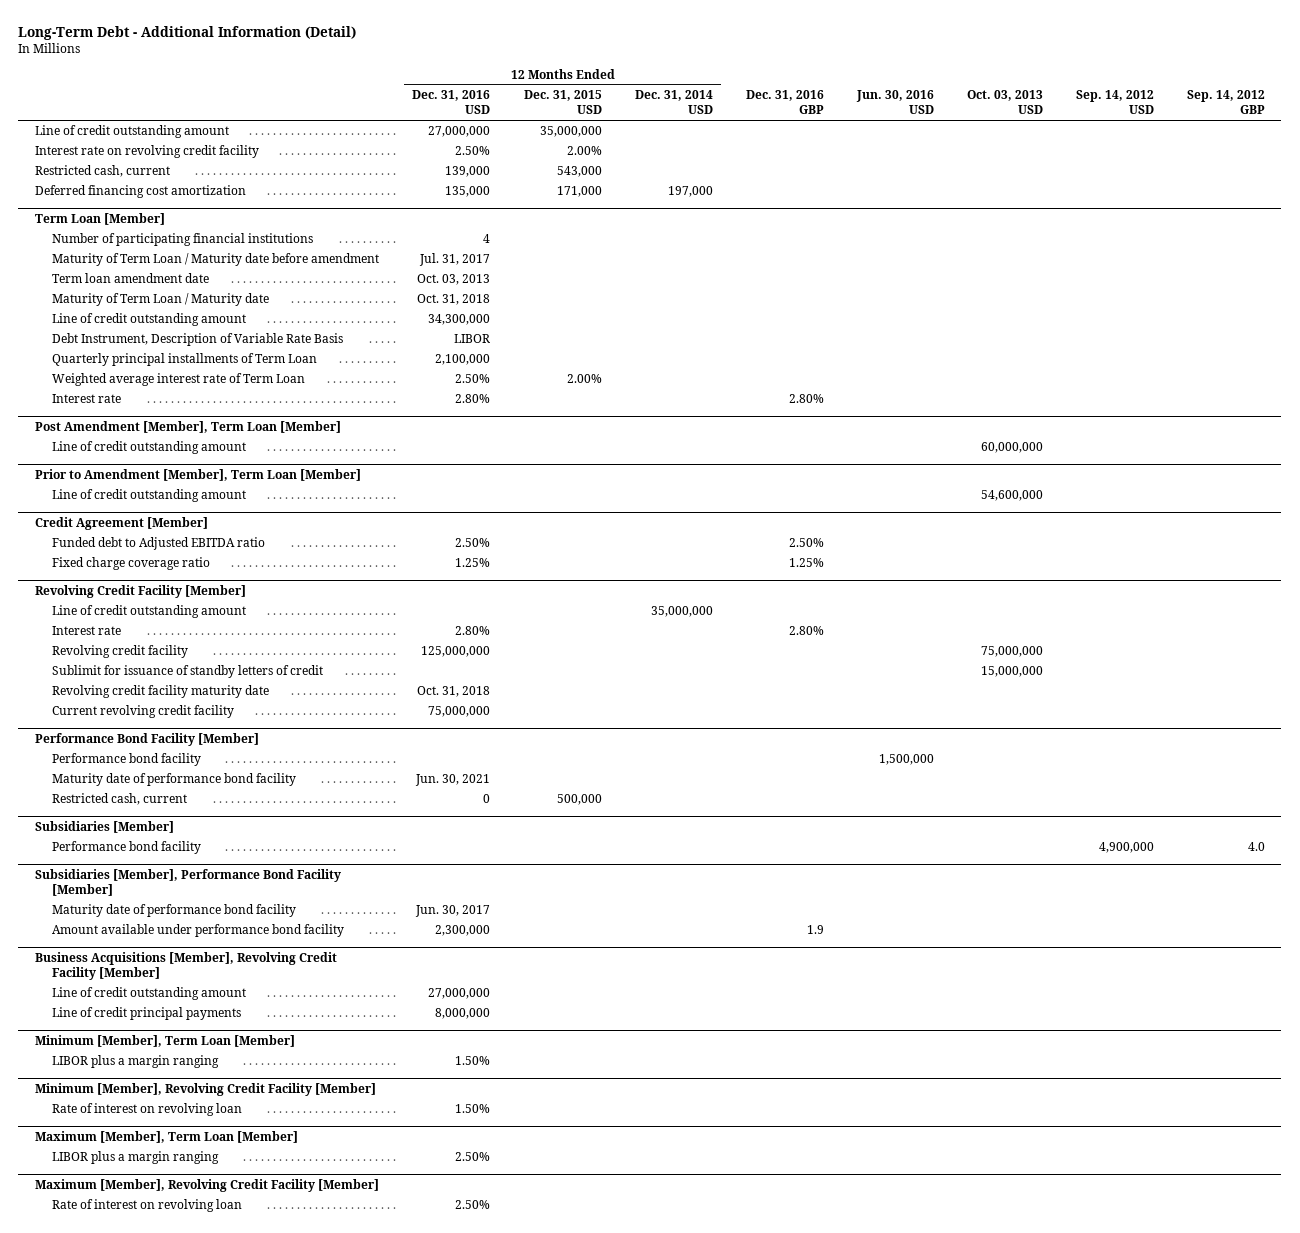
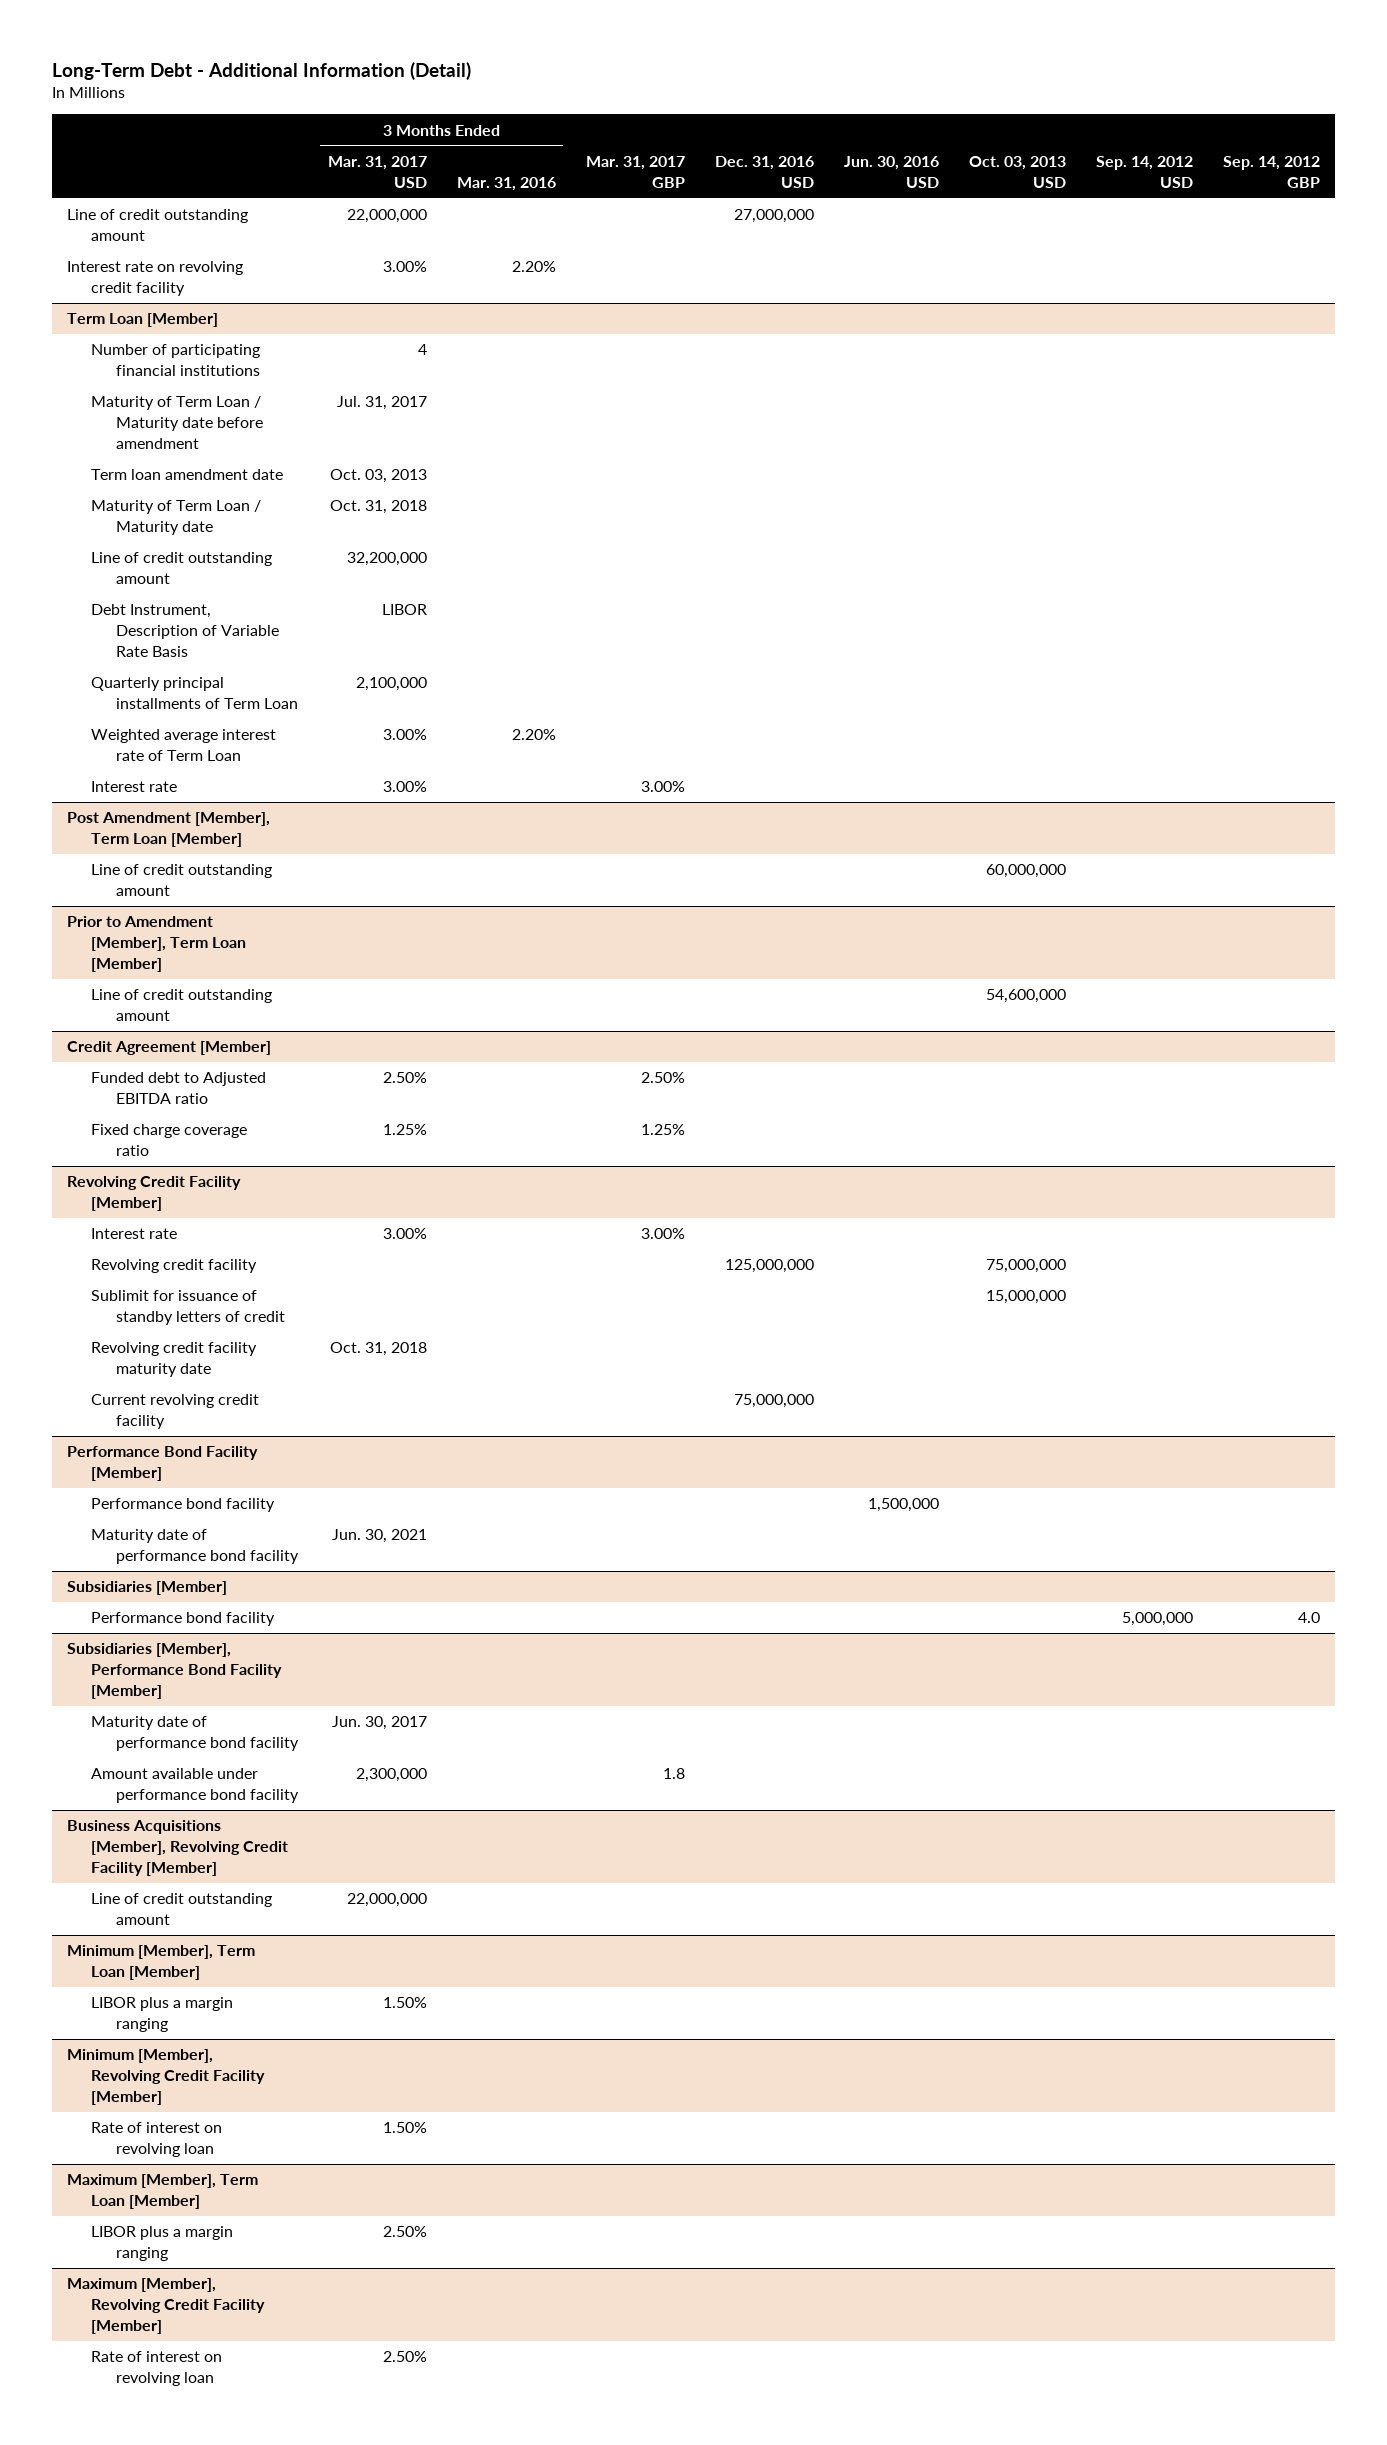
- | 12 Months Ended Dec. 31, 2016 USD | 12 Months Ended Dec. 31, 2015 USD | 12 Months Ended Dec. 31, 2014 USD | Dec. 31, 2016 GBP | Jun. 30, 2016 USD | Oct. 03, 2013 USD | Sep. 14, 2012 USD | Sep. 14, 2012 GBP
+ | 3 Months Ended Mar. 31, 2017 USD | 3 Months Ended Mar. 31, 2016 | Mar. 31, 2017 GBP | Dec. 31, 2016 USD | Jun. 30, 2016 USD | Oct. 03, 2013 USD | Sep. 14, 2012 USD | Sep. 14, 2012 GBP
- Restricted cash, current | 139,000 | 543,000 | | | | | |
- Deferred financing cost amortization | 135,000 | 171,000 | 197,000 | | | | |
@ Revolving Credit Facility [Member]
- Line of credit outstanding amount | | | 35,000,000 | | | | |
@ Performance Bond Facility [Member]
- Restricted cash, current | 0 | 500,000 | | | | | |
@ Subsidiaries [Member]
- Performance bond facility | | | | | | | 4,900,000 | 4.0
+ Performance bond facility | | | | | | | 5,000,000 | 4.0
@ Business Acquisitions [Member], Revolving Credit Facility [Member]
- Line of credit principal payments | 8,000,000 | | | | | | |

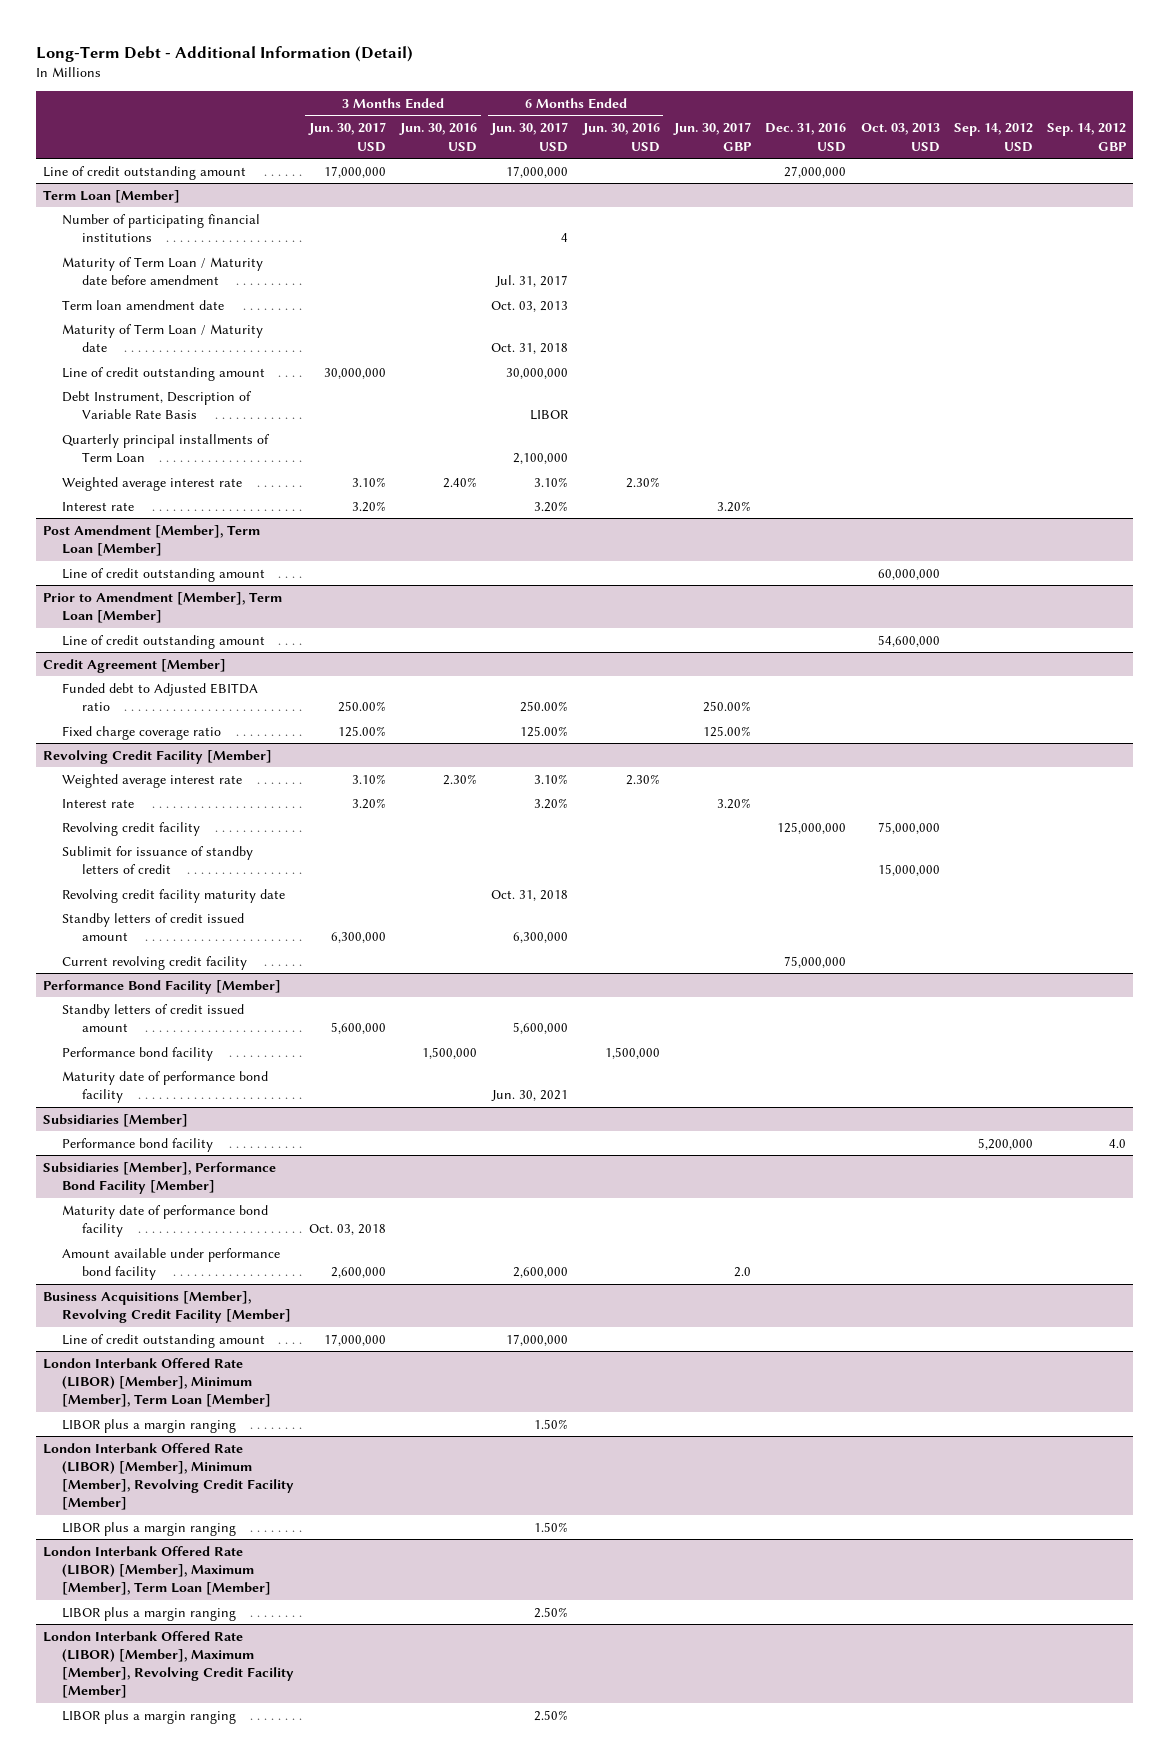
- | 3 Months Ended Mar. 31, 2017 USD | 3 Months Ended Mar. 31, 2016 | Mar. 31, 2017 GBP | Dec. 31, 2016 USD | Jun. 30, 2016 USD | Oct. 03, 2013 USD | Sep. 14, 2012 USD | Sep. 14, 2012 GBP
+ | 3 Months Ended Jun. 30, 2017 USD | 3 Months Ended Jun. 30, 2016 USD | 6 Months Ended Jun. 30, 2017 USD | 6 Months Ended Jun. 30, 2016 USD | Jun. 30, 2017 GBP | Dec. 31, 2016 USD | Oct. 03, 2013 USD | Sep. 14, 2012 USD | Sep. 14, 2012 GBP
- Interest rate on revolving credit facility | 3.00% | 2.20% | | | | | |
@ Term Loan [Member]
- Weighted average interest rate of Term Loan | 3.00% | 2.20% | | | | | |
+ Weighted average interest rate | 3.10% | 2.40% | 3.10% | 2.30% | | | | |
@ Revolving Credit Facility [Member]
+ Weighted average interest rate | 3.10% | 2.30% | 3.10% | 2.30% | | | | |
+ Standby letters of credit issued amount | 6,300,000 | | 6,300,000 | | | | | |
@ Performance Bond Facility [Member]
+ Standby letters of credit issued amount | 5,600,000 | | 5,600,000 | | | | | |
@ Subsidiaries [Member]
- Performance bond facility | | | | | | | 5,000,000 | 4.0
+ Performance bond facility | | | | | | | | 5,200,000 | 4.0
- Minimum [Member], Term Loan [Member]
+ London Interbank Offered Rate (LIBOR) [Member], Minimum [Member], Term Loan [Member]
- Minimum [Member], Revolving Credit Facility [Member]
- Rate of interest on revolving loan | 1.50% | | | | | | |
- Maximum [Member], Term Loan [Member]
+ London Interbank Offered Rate (LIBOR) [Member], Minimum [Member], Revolving Credit Facility [Member]
+ LIBOR plus a margin ranging | | | 1.50% | | | | | |
+ London Interbank Offered Rate (LIBOR) [Member], Maximum [Member], Term Loan [Member]
- Maximum [Member], Revolving Credit Facility [Member]
- Rate of interest on revolving loan | 2.50% | | | | | | |
+ London Interbank Offered Rate (LIBOR) [Member], Maximum [Member], Revolving Credit Facility [Member]
+ LIBOR plus a margin ranging | | | 2.50% | | | | | |

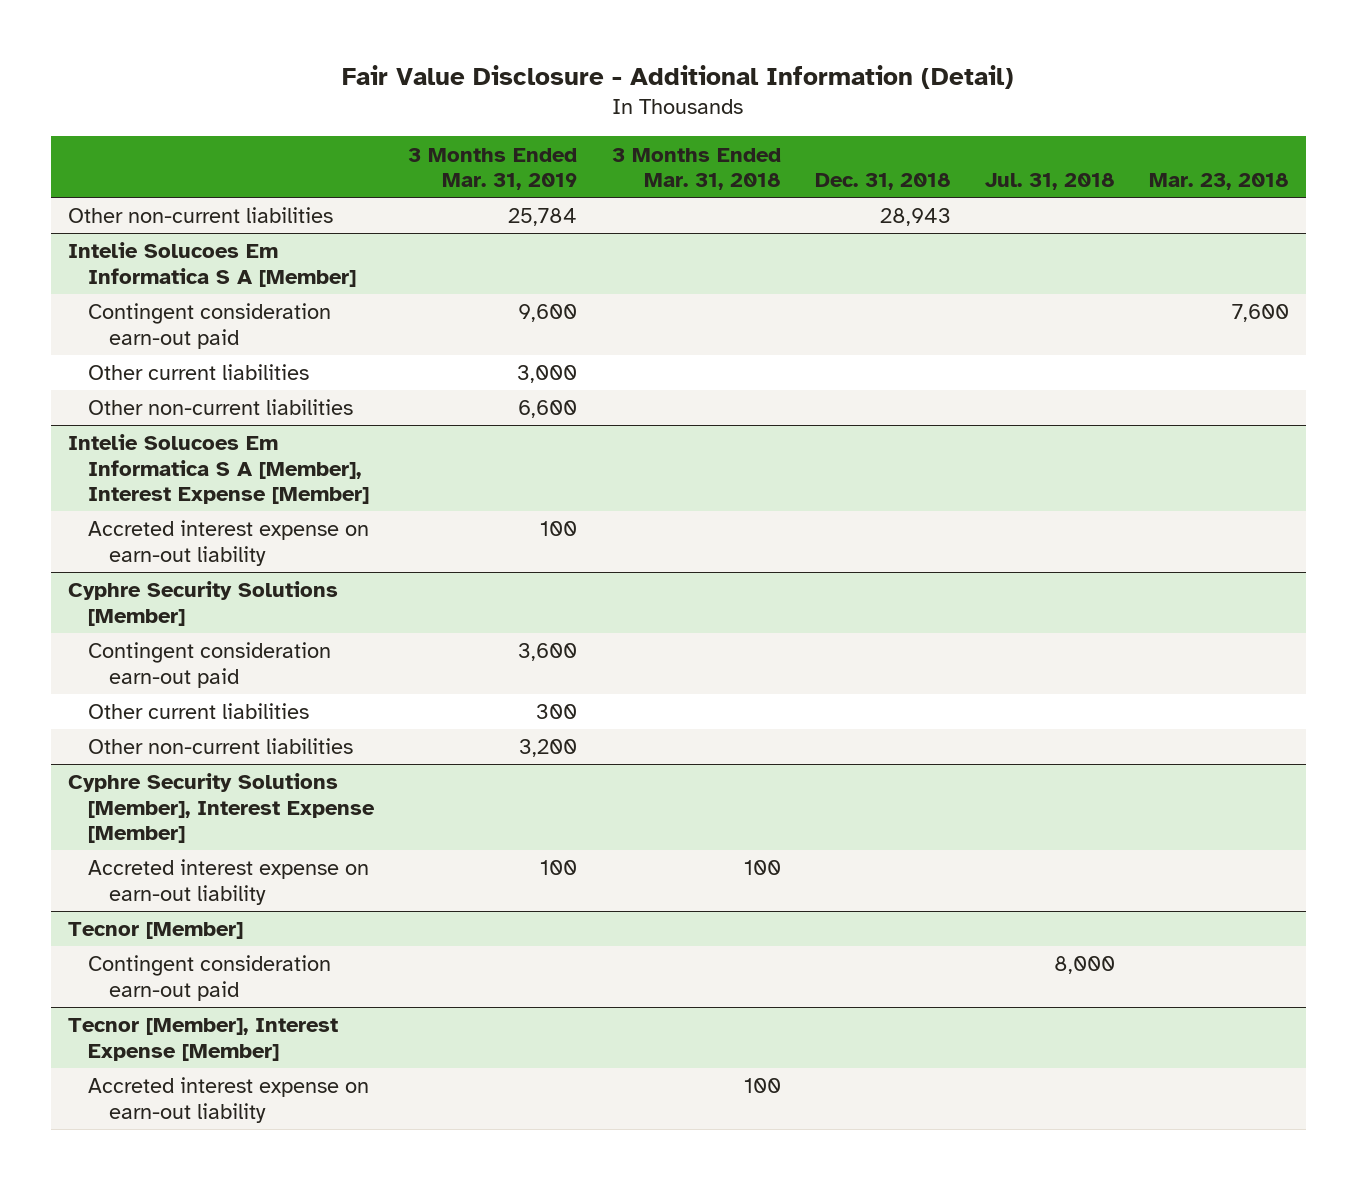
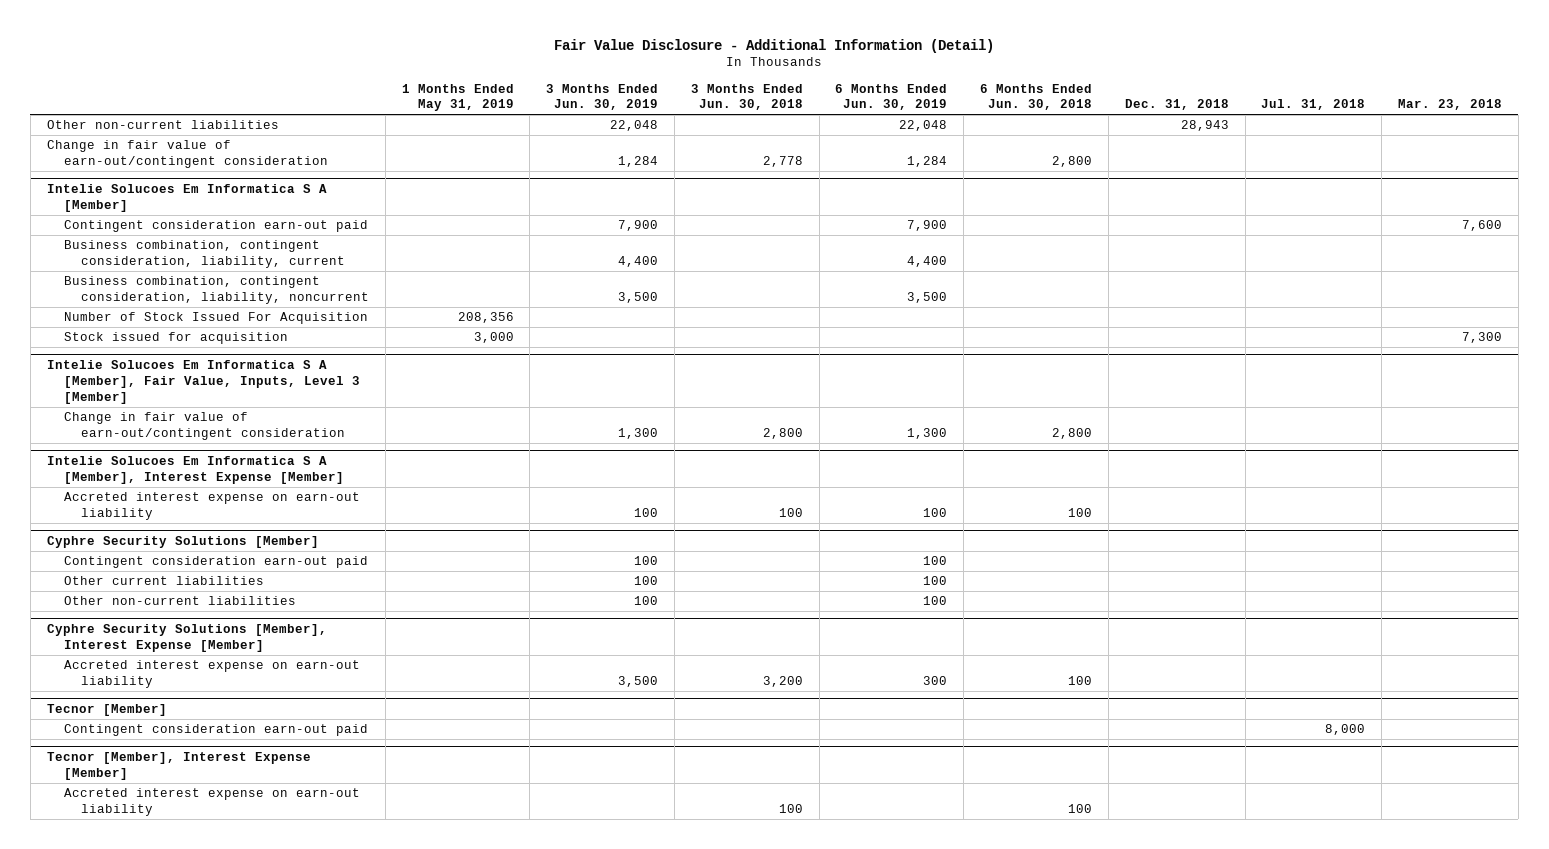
- | 3 Months Ended Mar. 31, 2019 | 3 Months Ended Mar. 31, 2018 | Dec. 31, 2018 | Jul. 31, 2018 | Mar. 23, 2018
+ | 1 Months Ended May 31, 2019 | 3 Months Ended Jun. 30, 2019 | 3 Months Ended Jun. 30, 2018 | 6 Months Ended Jun. 30, 2019 | 6 Months Ended Jun. 30, 2018 | Dec. 31, 2018 | Jul. 31, 2018 | Mar. 23, 2018
+ Change in fair value of earn-out/contingent consideration | | 1,284 | 2,778 | 1,284 | 2,800 | | |
@ Intelie Solucoes Em Informatica S A [Member]
- Other current liabilities | 3,000 | | | |
- Other non-current liabilities | 6,600 | | | |
+ Business combination, contingent consideration, liability, current | | 4,400 | | 4,400 | | | |
+ Business combination, contingent consideration, liability, noncurrent | | 3,500 | | 3,500 | | | |
+ Number of Stock Issued For Acquisition | 208,356 | | | | | | |
+ Stock issued for acquisition | 3,000 | | | | | | | 7,300
+ Intelie Solucoes Em Informatica S A [Member], Fair Value, Inputs, Level 3 [Member]
+ Change in fair value of earn-out/contingent consideration | | 1,300 | 2,800 | 1,300 | 2,800 | | |

